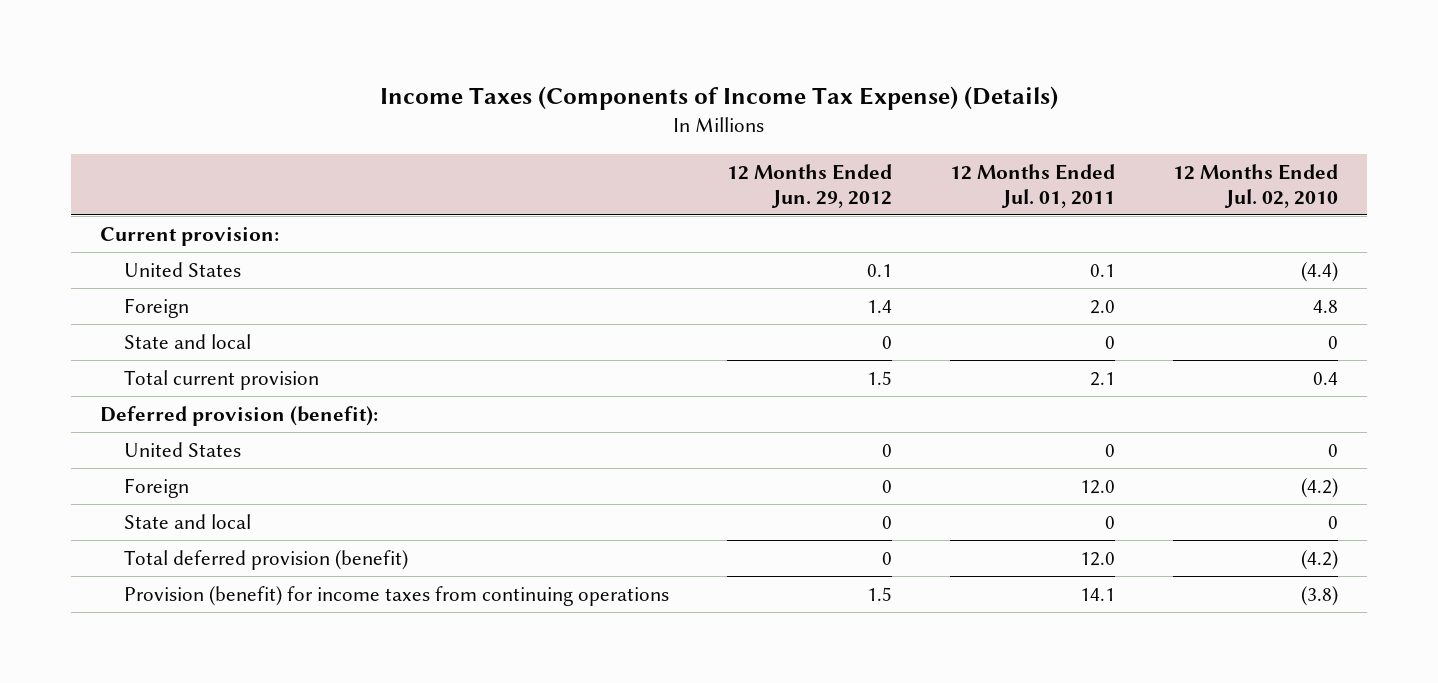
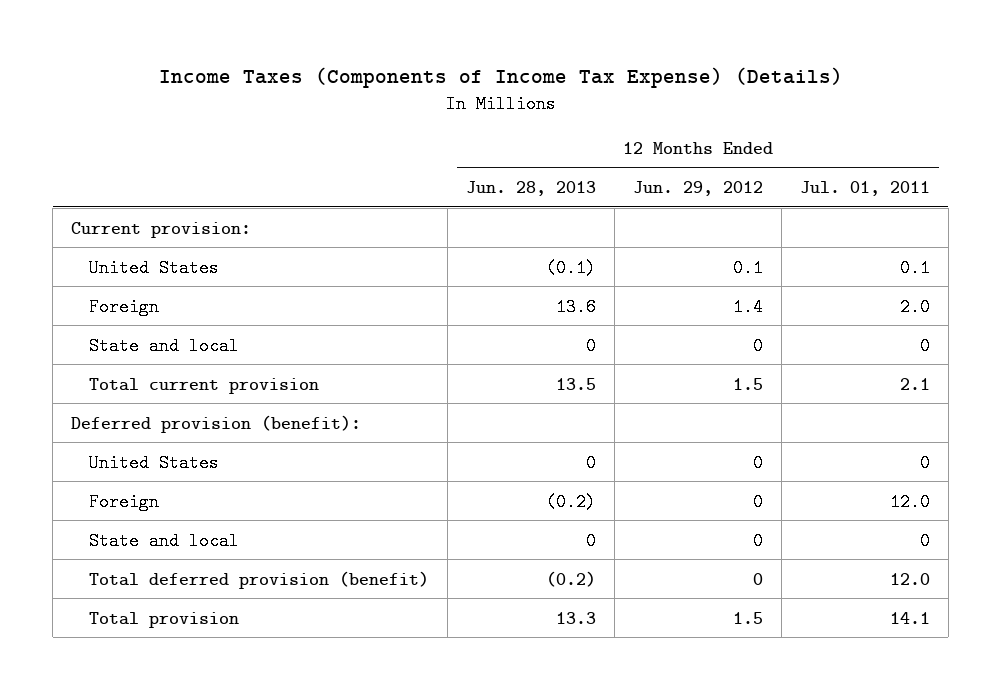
- | 12 Months Ended Jun. 29, 2012 | 12 Months Ended Jul. 01, 2011 | 12 Months Ended Jul. 02, 2010
+ | 12 Months Ended Jun. 28, 2013 | 12 Months Ended Jun. 29, 2012 | 12 Months Ended Jul. 01, 2011
- Provision (benefit) for income taxes from continuing operations | 1.5 | 14.1 | (3.8)
+ Total provision | 13.3 | 1.5 | 14.1

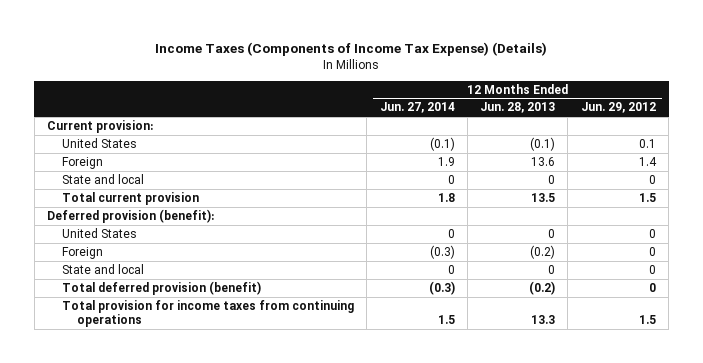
- | 12 Months Ended Jun. 28, 2013 | 12 Months Ended Jun. 29, 2012 | 12 Months Ended Jul. 01, 2011
+ | 12 Months Ended Jun. 27, 2014 | 12 Months Ended Jun. 28, 2013 | 12 Months Ended Jun. 29, 2012
- Total provision | 13.3 | 1.5 | 14.1
+ Total provision for income taxes from continuing operations | 1.5 | 13.3 | 1.5

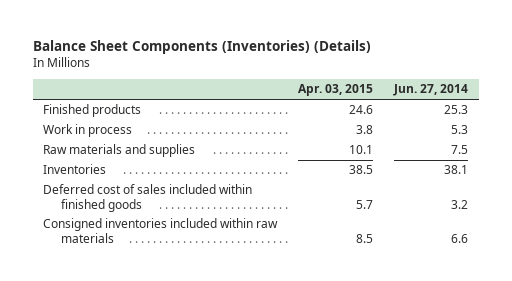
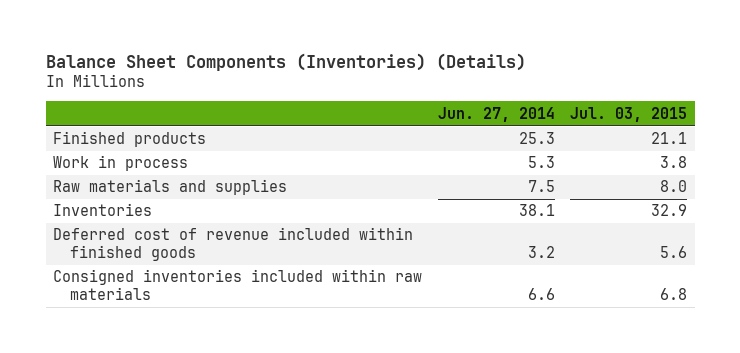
- | Apr. 03, 2015 | Jun. 27, 2014
+ | Jun. 27, 2014 | Jul. 03, 2015
- Deferred cost of sales included within finished goods | 5.7 | 3.2
+ Deferred cost of revenue included within finished goods | 3.2 | 5.6

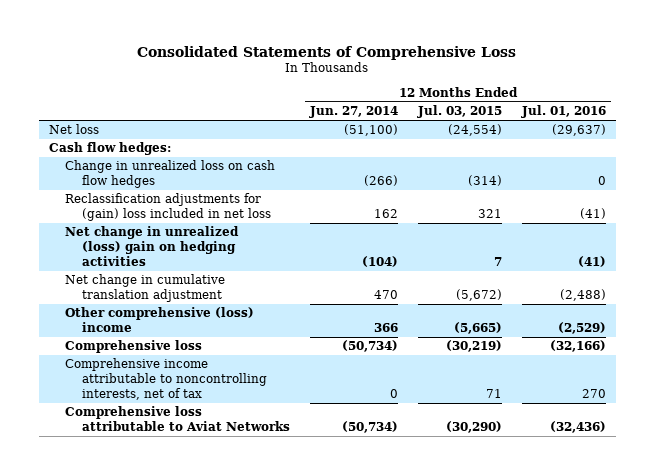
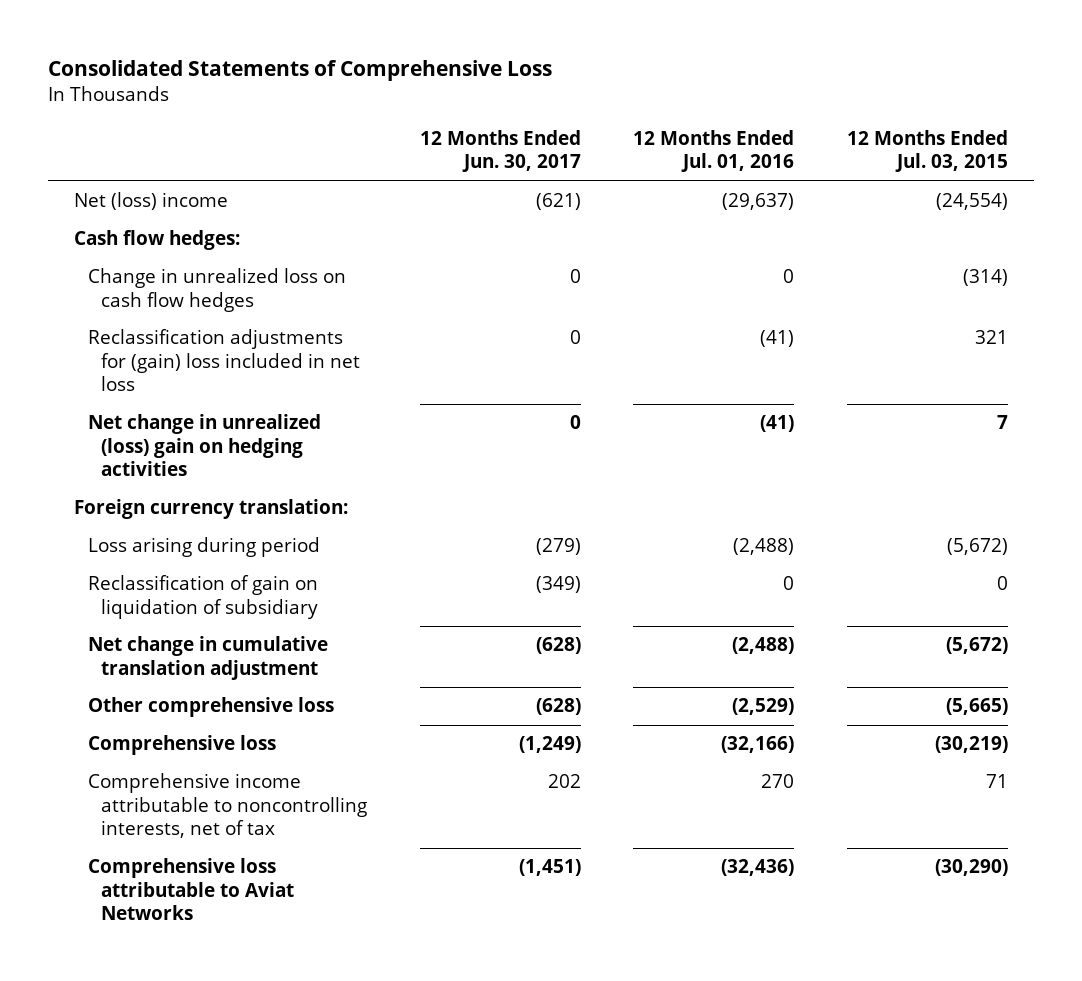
- | 12 Months Ended Jun. 27, 2014 | 12 Months Ended Jul. 03, 2015 | 12 Months Ended Jul. 01, 2016
+ | 12 Months Ended Jun. 30, 2017 | 12 Months Ended Jul. 01, 2016 | 12 Months Ended Jul. 03, 2015
- Net loss | (51,100) | (24,554) | (29,637)
+ Net (loss) income | (621) | (29,637) | (24,554)
+ Foreign currency translation:
+ Loss arising during period | (279) | (2,488) | (5,672)
+ Reclassification of gain on liquidation of subsidiary | (349) | 0 | 0
- Other comprehensive (loss) income | 366 | (5,665) | (2,529)
+ Other comprehensive loss | (628) | (2,529) | (5,665)

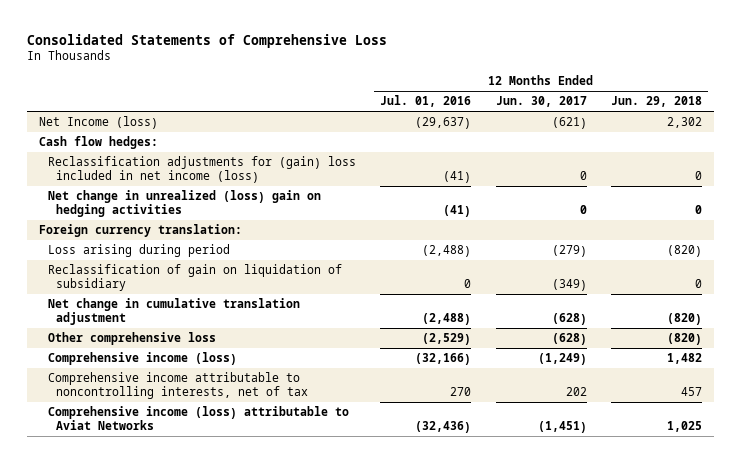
- | 12 Months Ended Jun. 30, 2017 | 12 Months Ended Jul. 01, 2016 | 12 Months Ended Jul. 03, 2015
+ | 12 Months Ended Jul. 01, 2016 | 12 Months Ended Jun. 30, 2017 | 12 Months Ended Jun. 29, 2018
- Net (loss) income | (621) | (29,637) | (24,554)
+ Net Income (loss) | (29,637) | (621) | 2,302
- Change in unrealized loss on cash flow hedges | 0 | 0 | (314)
- Reclassification adjustments for (gain) loss included in net loss | 0 | (41) | 321
+ Reclassification adjustments for (gain) loss included in net income (loss) | (41) | 0 | 0
- Comprehensive loss | (1,249) | (32,166) | (30,219)
+ Comprehensive income (loss) | (32,166) | (1,249) | 1,482
- Comprehensive loss attributable to Aviat Networks | (1,451) | (32,436) | (30,290)
+ Comprehensive income (loss) attributable to Aviat Networks | (32,436) | (1,451) | 1,025

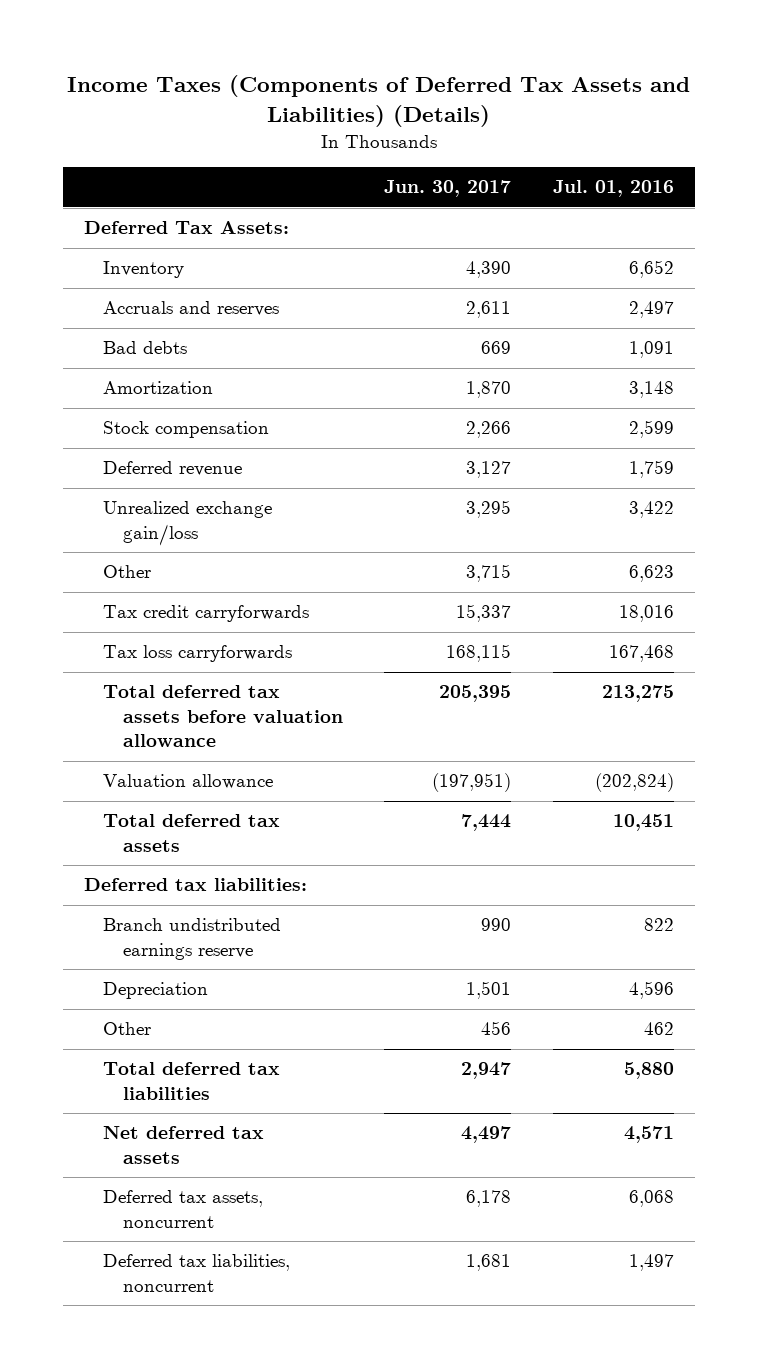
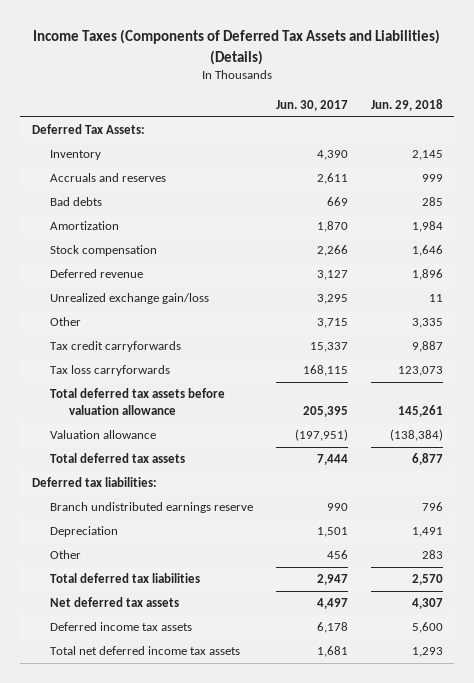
- | Jun. 30, 2017 | Jul. 01, 2016
+ | Jun. 30, 2017 | Jun. 29, 2018
- Deferred tax assets, noncurrent | 6,178 | 6,068
- Deferred tax liabilities, noncurrent | 1,681 | 1,497
+ Deferred income tax assets | 6,178 | 5,600
+ Total net deferred income tax assets | 1,681 | 1,293

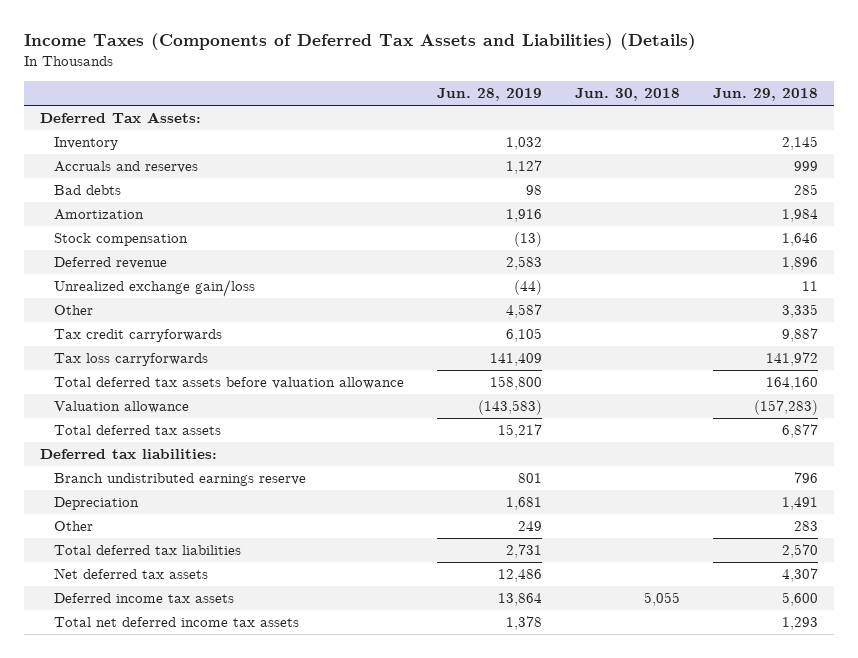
- | Jun. 30, 2017 | Jun. 29, 2018
+ | Jun. 28, 2019 | Jun. 30, 2018 | Jun. 29, 2018
- Tax loss carryforwards | 168,115 | 123,073
- Total deferred tax assets before valuation allowance | 205,395 | 145,261
- Valuation allowance | (197,951) | (138,384)
+ Tax loss carryforwards | 141,409 | | 141,972
+ Total deferred tax assets before valuation allowance | 158,800 | | 164,160
+ Valuation allowance | (143,583) | | (157,283)

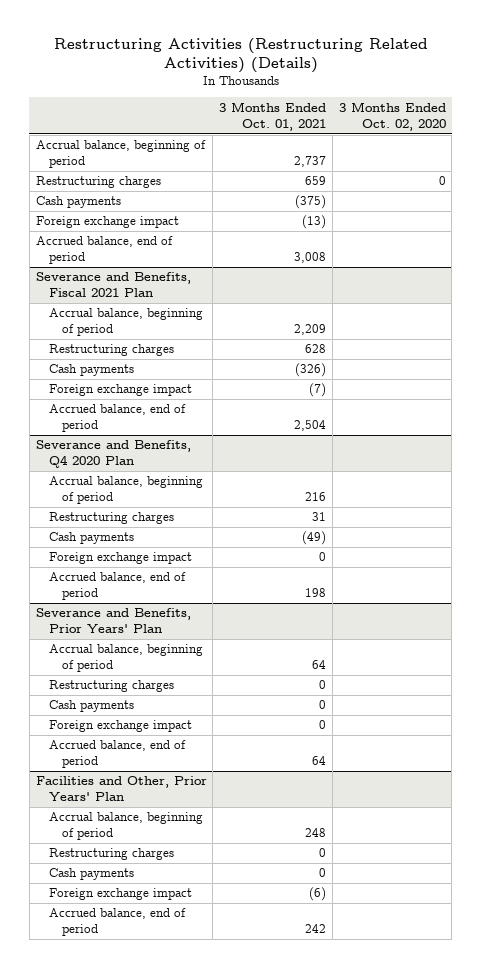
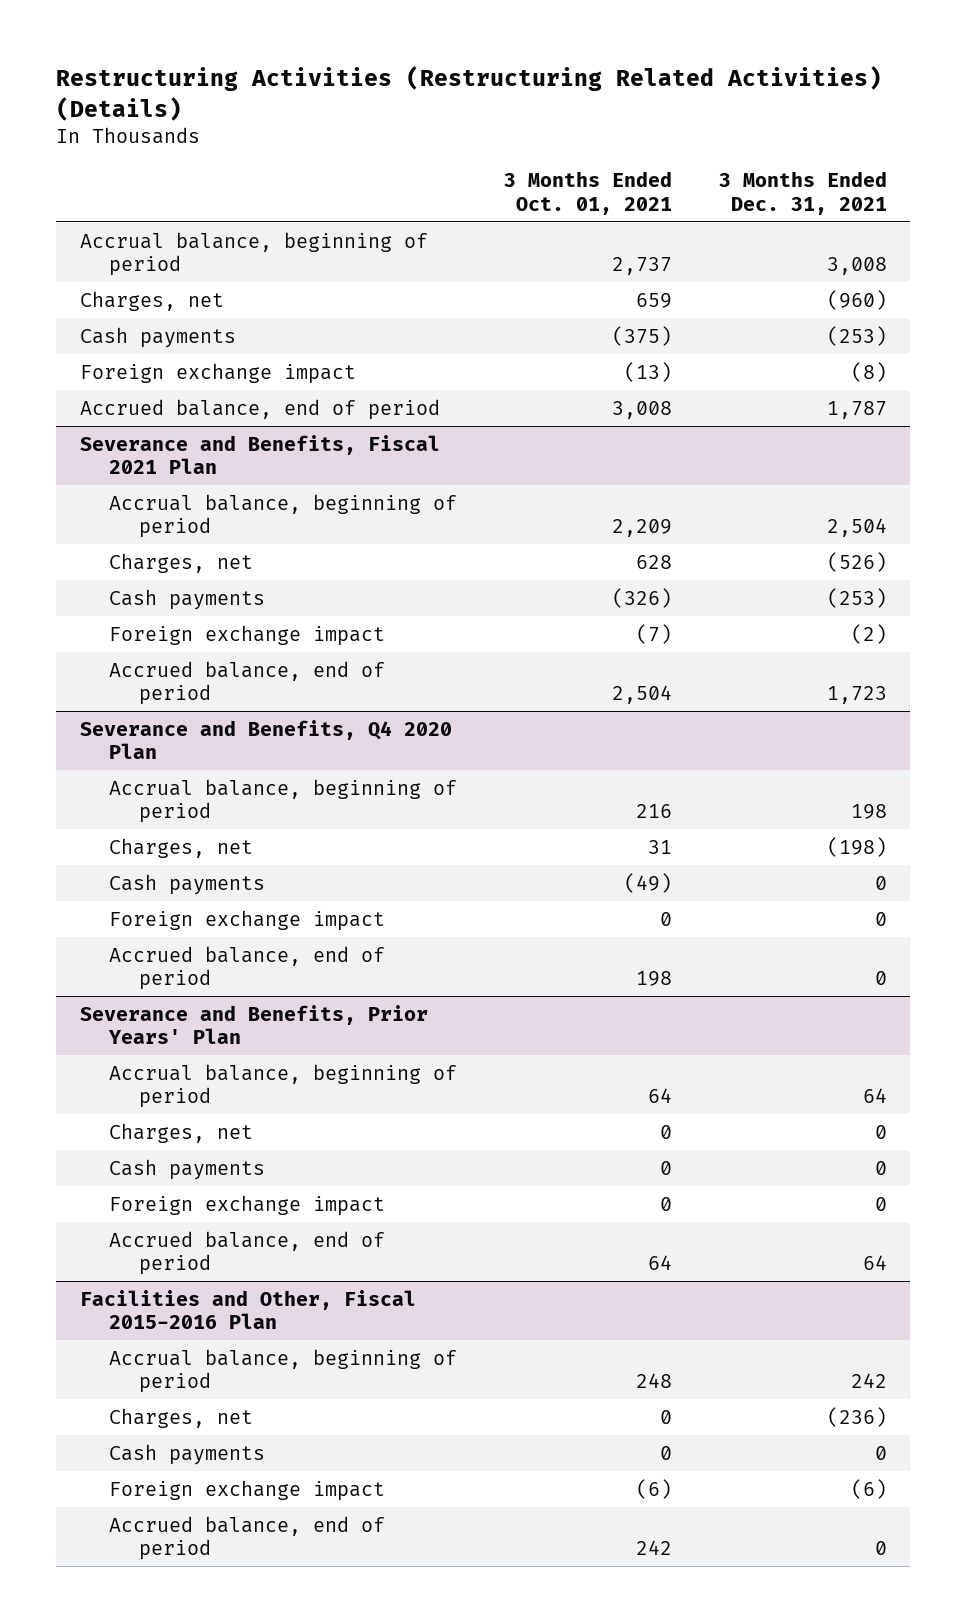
- | 3 Months Ended Oct. 01, 2021 | 3 Months Ended Oct. 02, 2020
+ | 3 Months Ended Oct. 01, 2021 | 3 Months Ended Dec. 31, 2021
- Restructuring charges | 659 | 0
+ Charges, net | 659 | (960)
@ Severance and Benefits, Fiscal 2021 Plan
- Restructuring charges | 628 |
+ Charges, net | 628 | (526)
@ Severance and Benefits, Q4 2020 Plan
- Restructuring charges | 31 |
+ Charges, net | 31 | (198)
@ Severance and Benefits, Prior Years' Plan
- Restructuring charges | 0 |
+ Charges, net | 0 | 0
- Facilities and Other, Prior Years' Plan
+ Facilities and Other, Fiscal 2015-2016 Plan
- Restructuring charges | 0 |
+ Charges, net | 0 | (236)

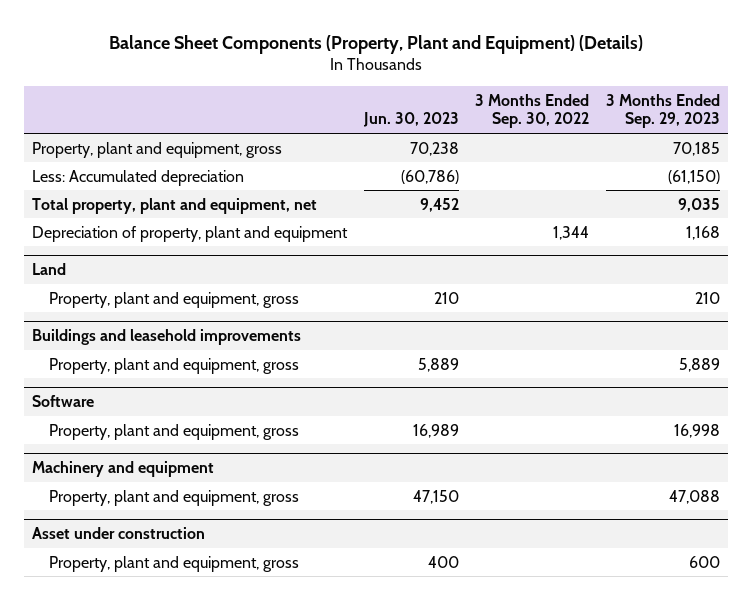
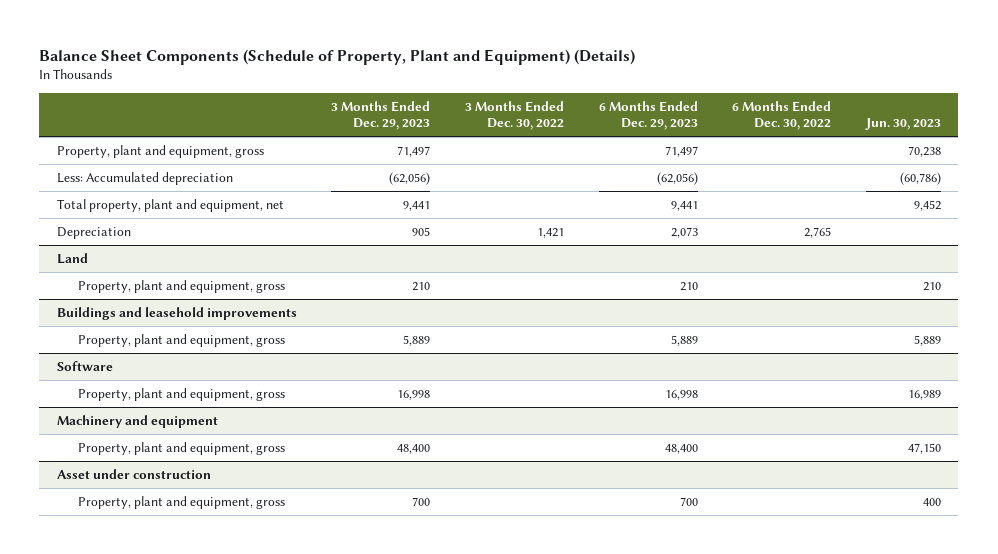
- Balance Sheet Components (Property, Plant and Equipment) (Details)
+ Balance Sheet Components (Schedule of Property, Plant and Equipment) (Details)
- | Jun. 30, 2023 | 3 Months Ended Sep. 30, 2022 | 3 Months Ended Sep. 29, 2023
+ | 3 Months Ended Dec. 29, 2023 | 3 Months Ended Dec. 30, 2022 | 6 Months Ended Dec. 29, 2023 | 6 Months Ended Dec. 30, 2022 | Jun. 30, 2023
- Depreciation of property, plant and equipment | | 1,344 | 1,168
+ Depreciation | 905 | 1,421 | 2,073 | 2,765 |

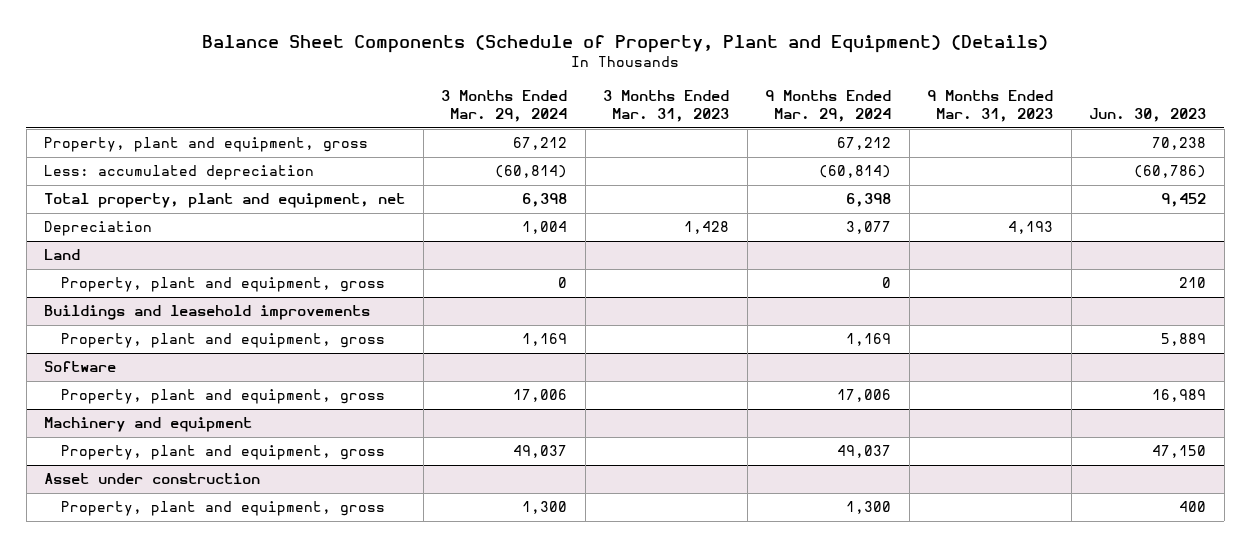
- | 3 Months Ended Dec. 29, 2023 | 3 Months Ended Dec. 30, 2022 | 6 Months Ended Dec. 29, 2023 | 6 Months Ended Dec. 30, 2022 | Jun. 30, 2023
+ | 3 Months Ended Mar. 29, 2024 | 3 Months Ended Mar. 31, 2023 | 9 Months Ended Mar. 29, 2024 | 9 Months Ended Mar. 31, 2023 | Jun. 30, 2023
- Less: Accumulated depreciation | (62,056) | | (62,056) | | (60,786)
+ Less: accumulated depreciation | (60,814) | | (60,814) | | (60,786)

